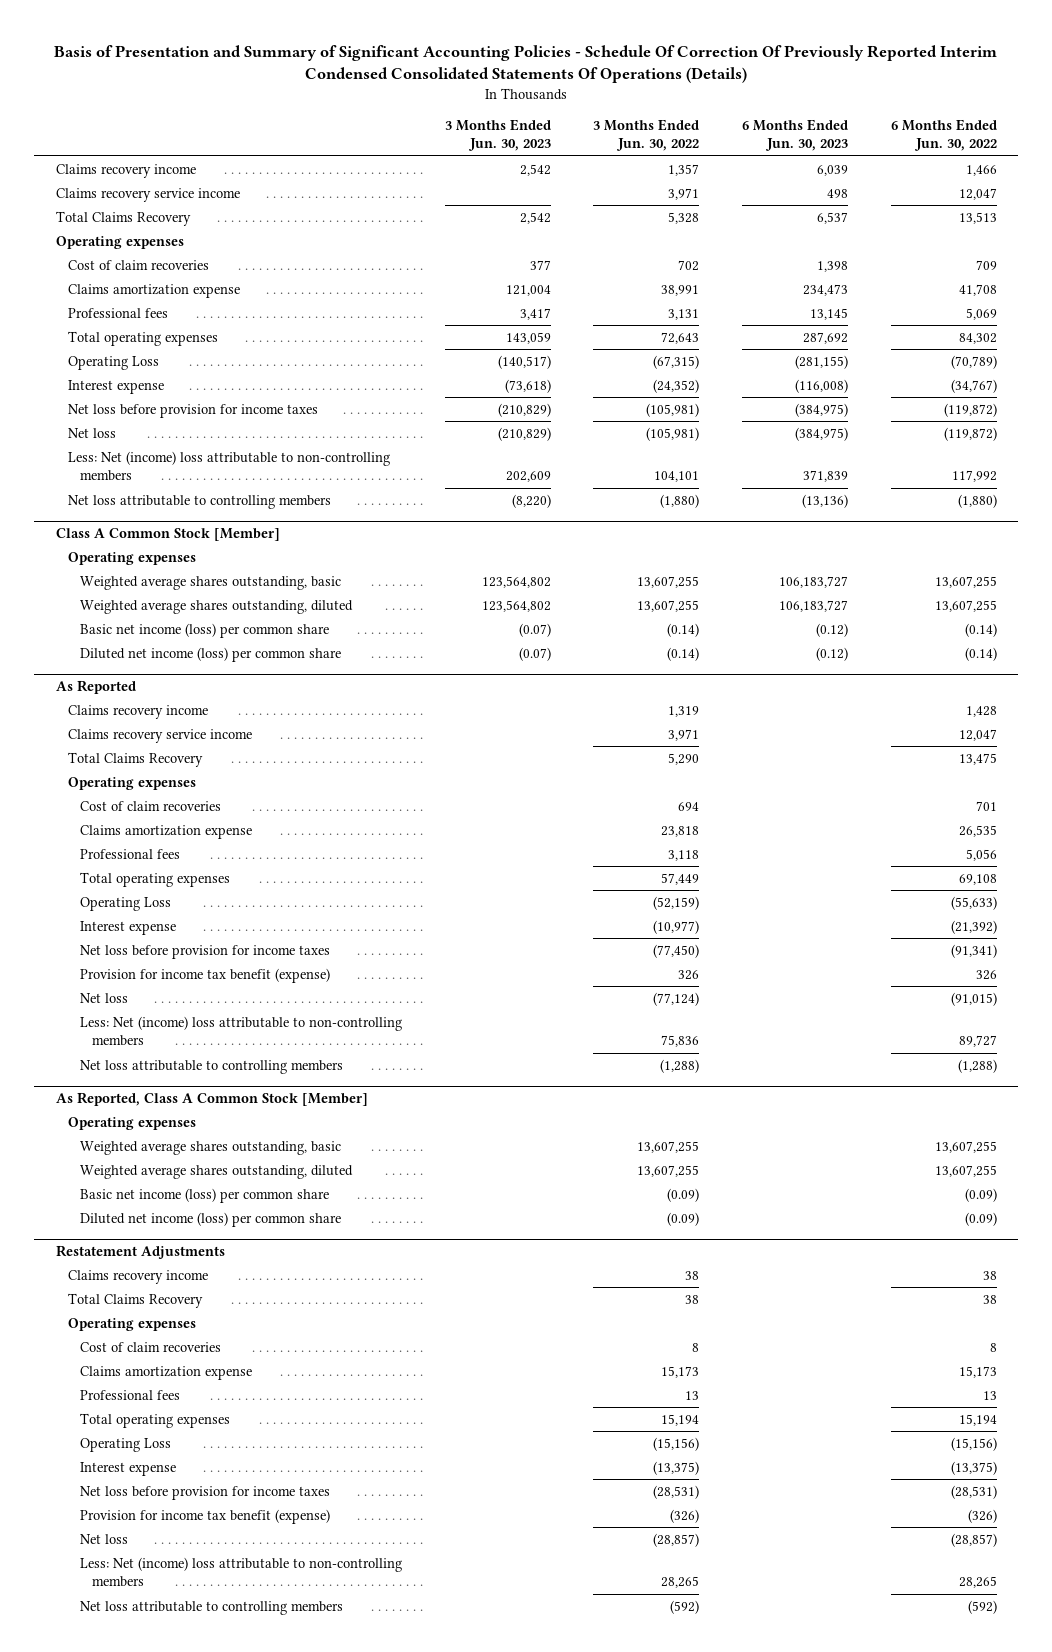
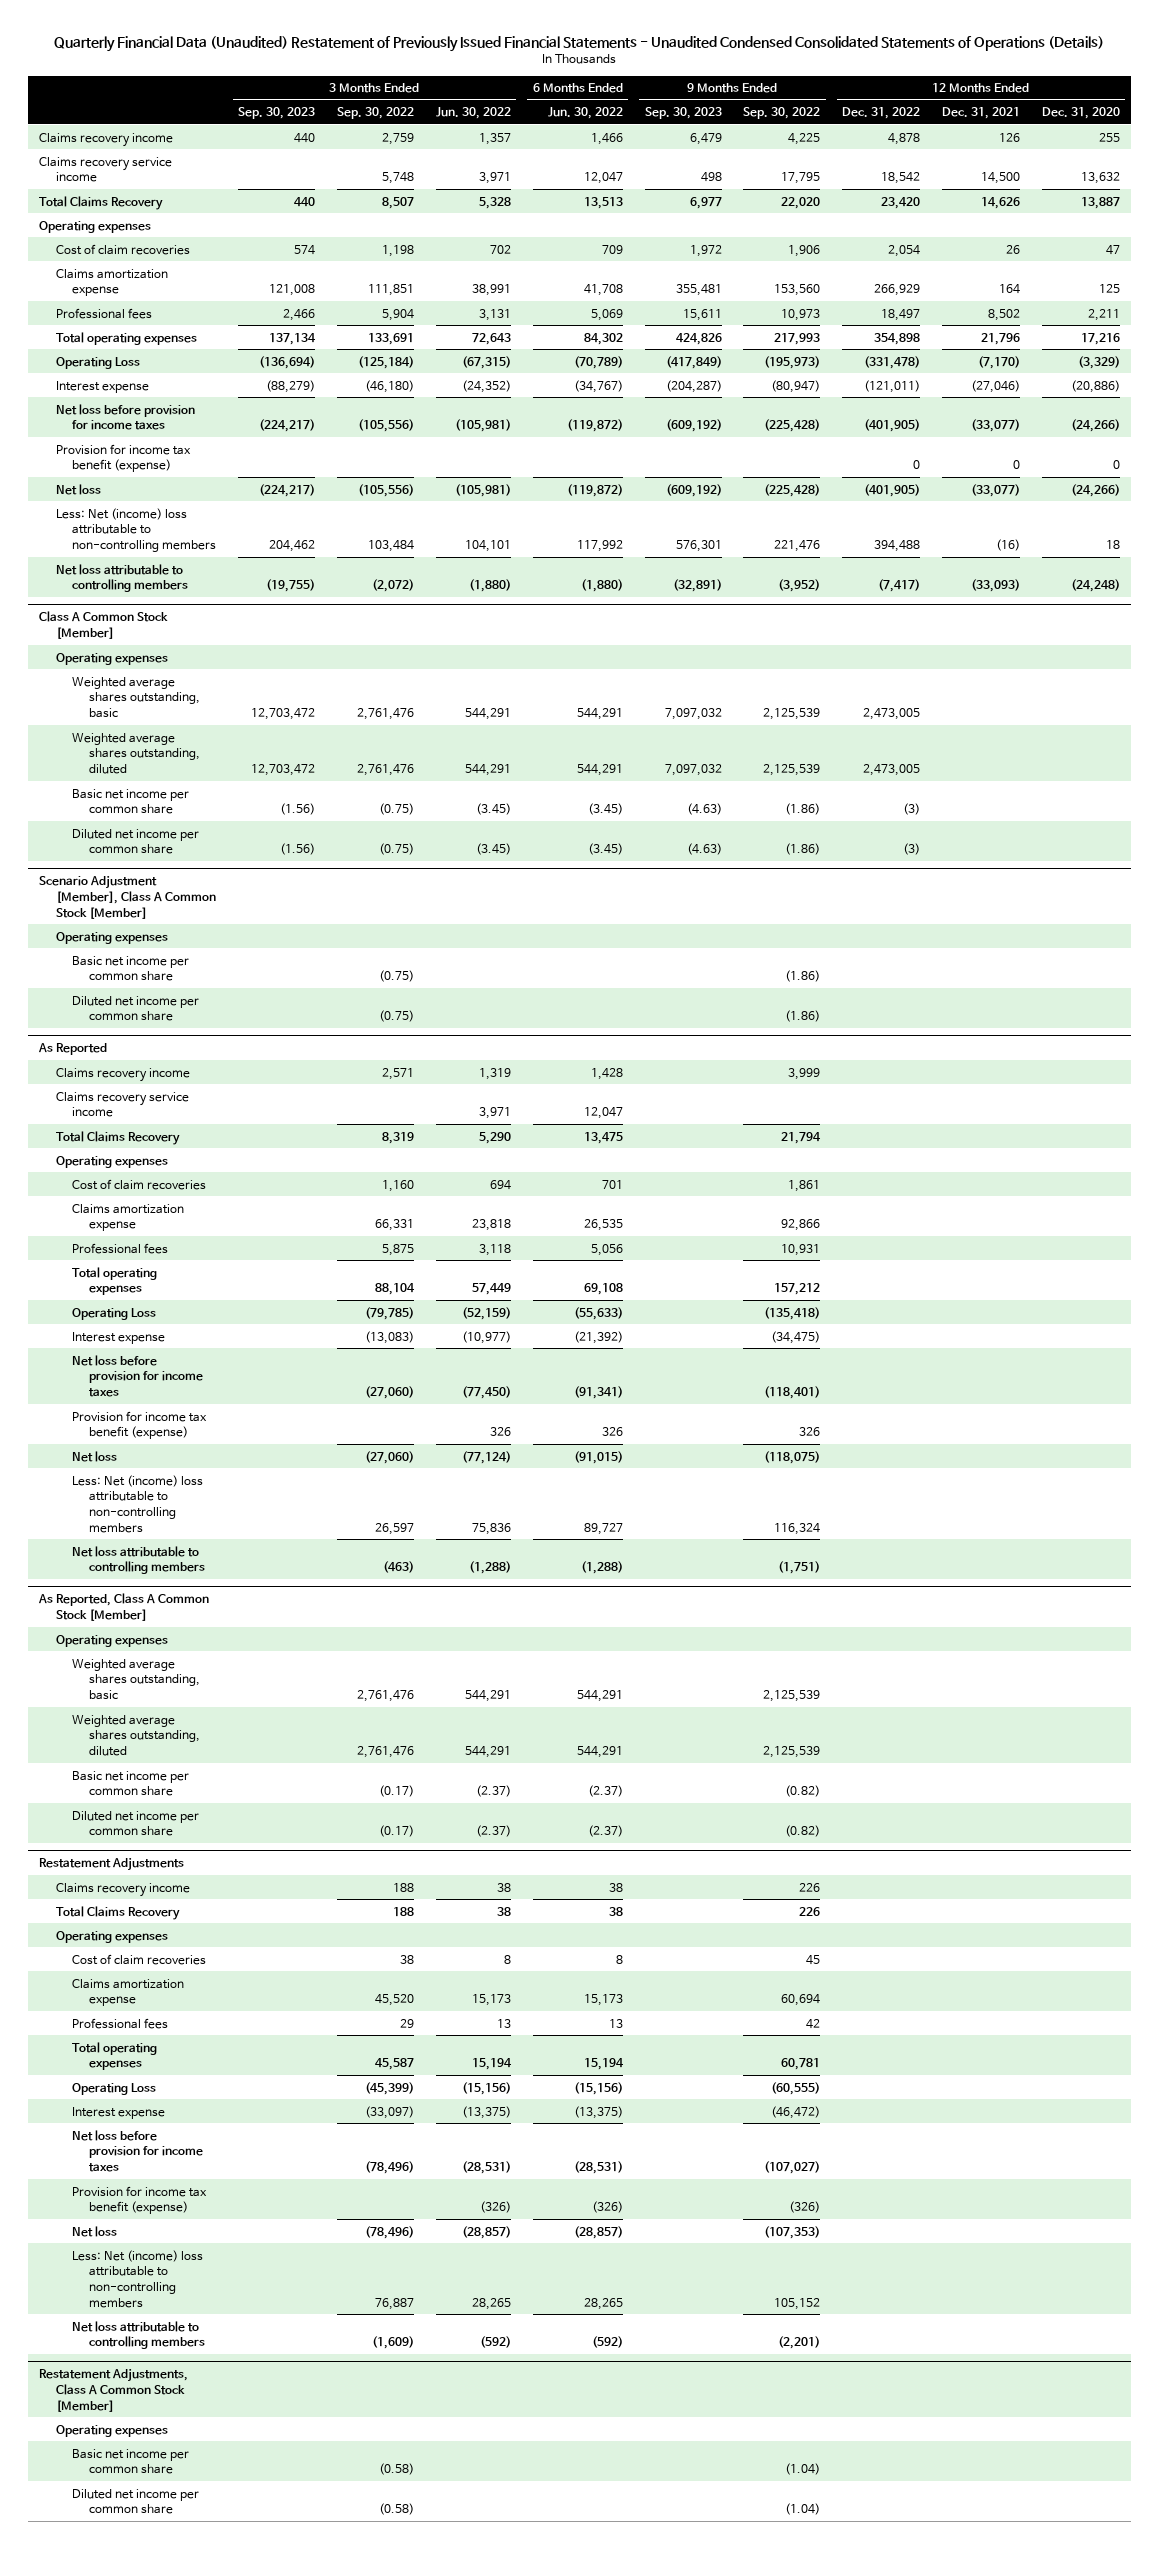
- Basis of Presentation and Summary of Significant Accounting Policies - Schedule Of Correction Of Previously Reported Interim Condensed Consolidated Statements Of Operations (Details)
+ Quarterly Financial Data (Unaudited) Restatement of Previously Issued Financial Statements - Unaudited Condensed Consolidated Statements of Operations (Details)
- | 3 Months Ended Jun. 30, 2023 | 3 Months Ended Jun. 30, 2022 | 6 Months Ended Jun. 30, 2023 | 6 Months Ended Jun. 30, 2022
+ | 3 Months Ended Sep. 30, 2023 | 3 Months Ended Sep. 30, 2022 | 3 Months Ended Jun. 30, 2022 | 6 Months Ended Jun. 30, 2022 | 9 Months Ended Sep. 30, 2023 | 9 Months Ended Sep. 30, 2022 | 12 Months Ended Dec. 31, 2022 | 12 Months Ended Dec. 31, 2021 | 12 Months Ended Dec. 31, 2020
+ Provision for income tax benefit (expense) | | | | | | | 0 | 0 | 0
@ Class A Common Stock [Member]
- Weighted average shares outstanding, basic | 123,564,802 | 13,607,255 | 106,183,727 | 13,607,255
- Weighted average shares outstanding, diluted | 123,564,802 | 13,607,255 | 106,183,727 | 13,607,255
- Basic net income (loss) per common share | (0.07) | (0.14) | (0.12) | (0.14)
- Diluted net income (loss) per common share | (0.07) | (0.14) | (0.12) | (0.14)
+ Weighted average shares outstanding, basic | 12,703,472 | 2,761,476 | 544,291 | 544,291 | 7,097,032 | 2,125,539 | 2,473,005 | |
+ Weighted average shares outstanding, diluted | 12,703,472 | 2,761,476 | 544,291 | 544,291 | 7,097,032 | 2,125,539 | 2,473,005 | |
+ Basic net income per common share | (1.56) | (0.75) | (3.45) | (3.45) | (4.63) | (1.86) | (3) | |
+ Diluted net income per common share | (1.56) | (0.75) | (3.45) | (3.45) | (4.63) | (1.86) | (3) | |
+ Scenario Adjustment [Member], Class A Common Stock [Member]
+ Operating expenses
+ Basic net income per common share | | (0.75) | | | | (1.86) | | |
+ Diluted net income per common share | | (0.75) | | | | (1.86) | | |
@ As Reported, Class A Common Stock [Member]
- Weighted average shares outstanding, basic | | 13,607,255 | | 13,607,255
- Weighted average shares outstanding, diluted | | 13,607,255 | | 13,607,255
- Basic net income (loss) per common share | | (0.09) | | (0.09)
- Diluted net income (loss) per common share | | (0.09) | | (0.09)
+ Weighted average shares outstanding, basic | | 2,761,476 | 544,291 | 544,291 | | 2,125,539 | | |
+ Weighted average shares outstanding, diluted | | 2,761,476 | 544,291 | 544,291 | | 2,125,539 | | |
+ Basic net income per common share | | (0.17) | (2.37) | (2.37) | | (0.82) | | |
+ Diluted net income per common share | | (0.17) | (2.37) | (2.37) | | (0.82) | | |
+ Restatement Adjustments, Class A Common Stock [Member]
+ Operating expenses
+ Basic net income per common share | | (0.58) | | | | (1.04) | | |
+ Diluted net income per common share | | (0.58) | | | | (1.04) | | |

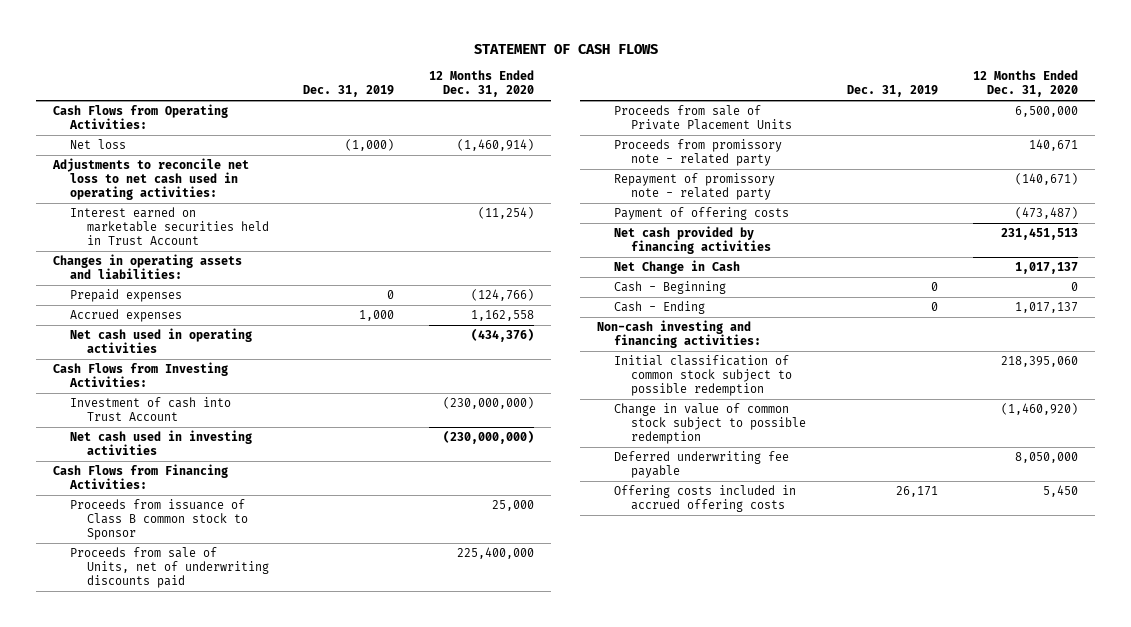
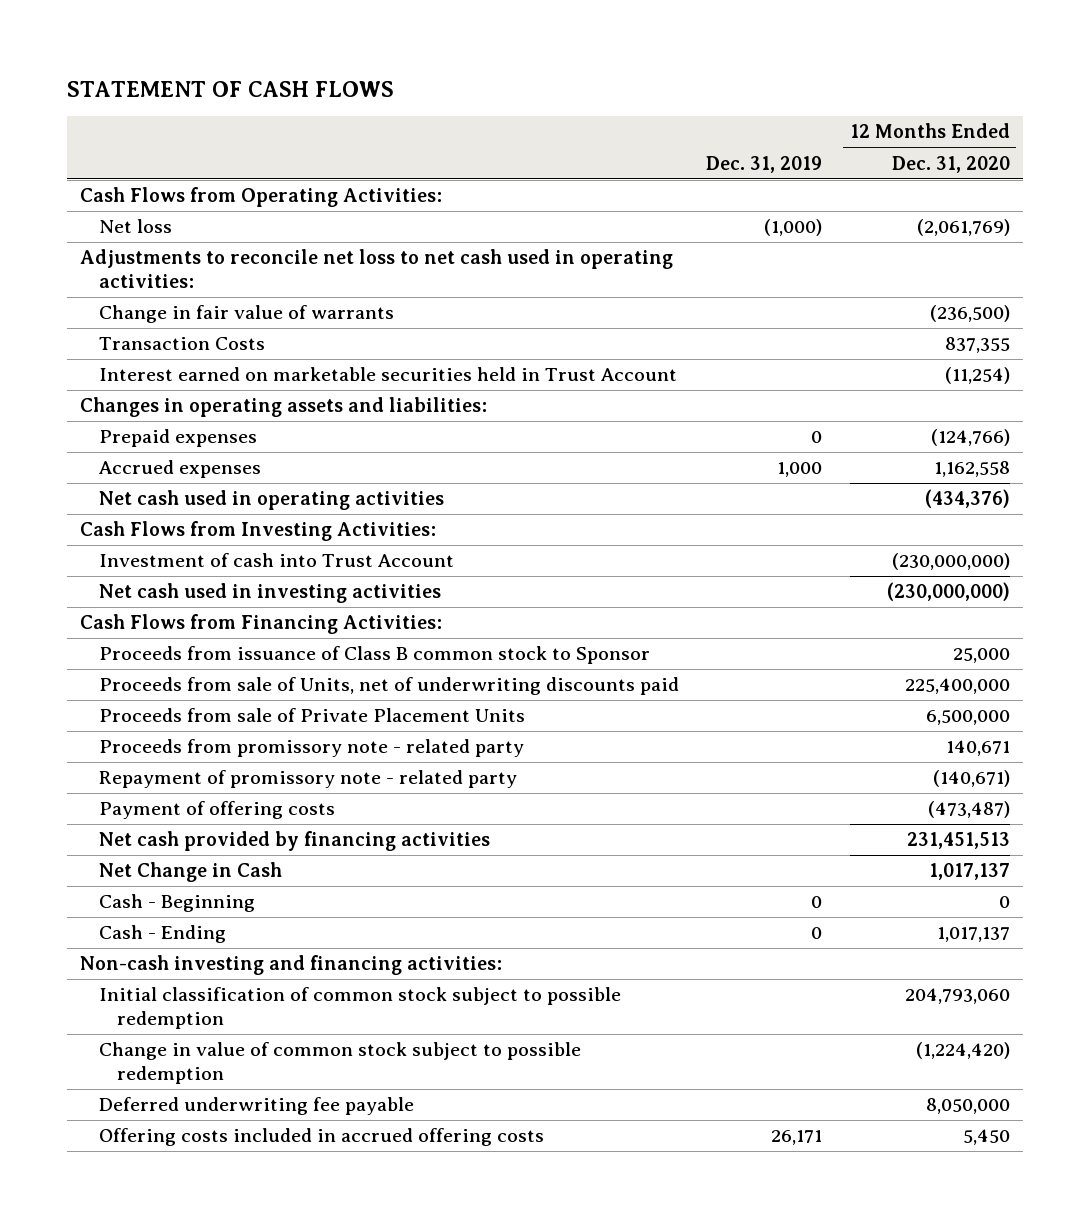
- Net loss | (1,000) | (1,460,914)
+ Net loss | (1,000) | (2,061,769)
+ Change in fair value of warrants | | (236,500)
+ Transaction Costs | | 837,355
- Initial classification of common stock subject to possible redemption | | 218,395,060
- Change in value of common stock subject to possible redemption | | (1,460,920)
+ Initial classification of common stock subject to possible redemption | | 204,793,060
+ Change in value of common stock subject to possible redemption | | (1,224,420)

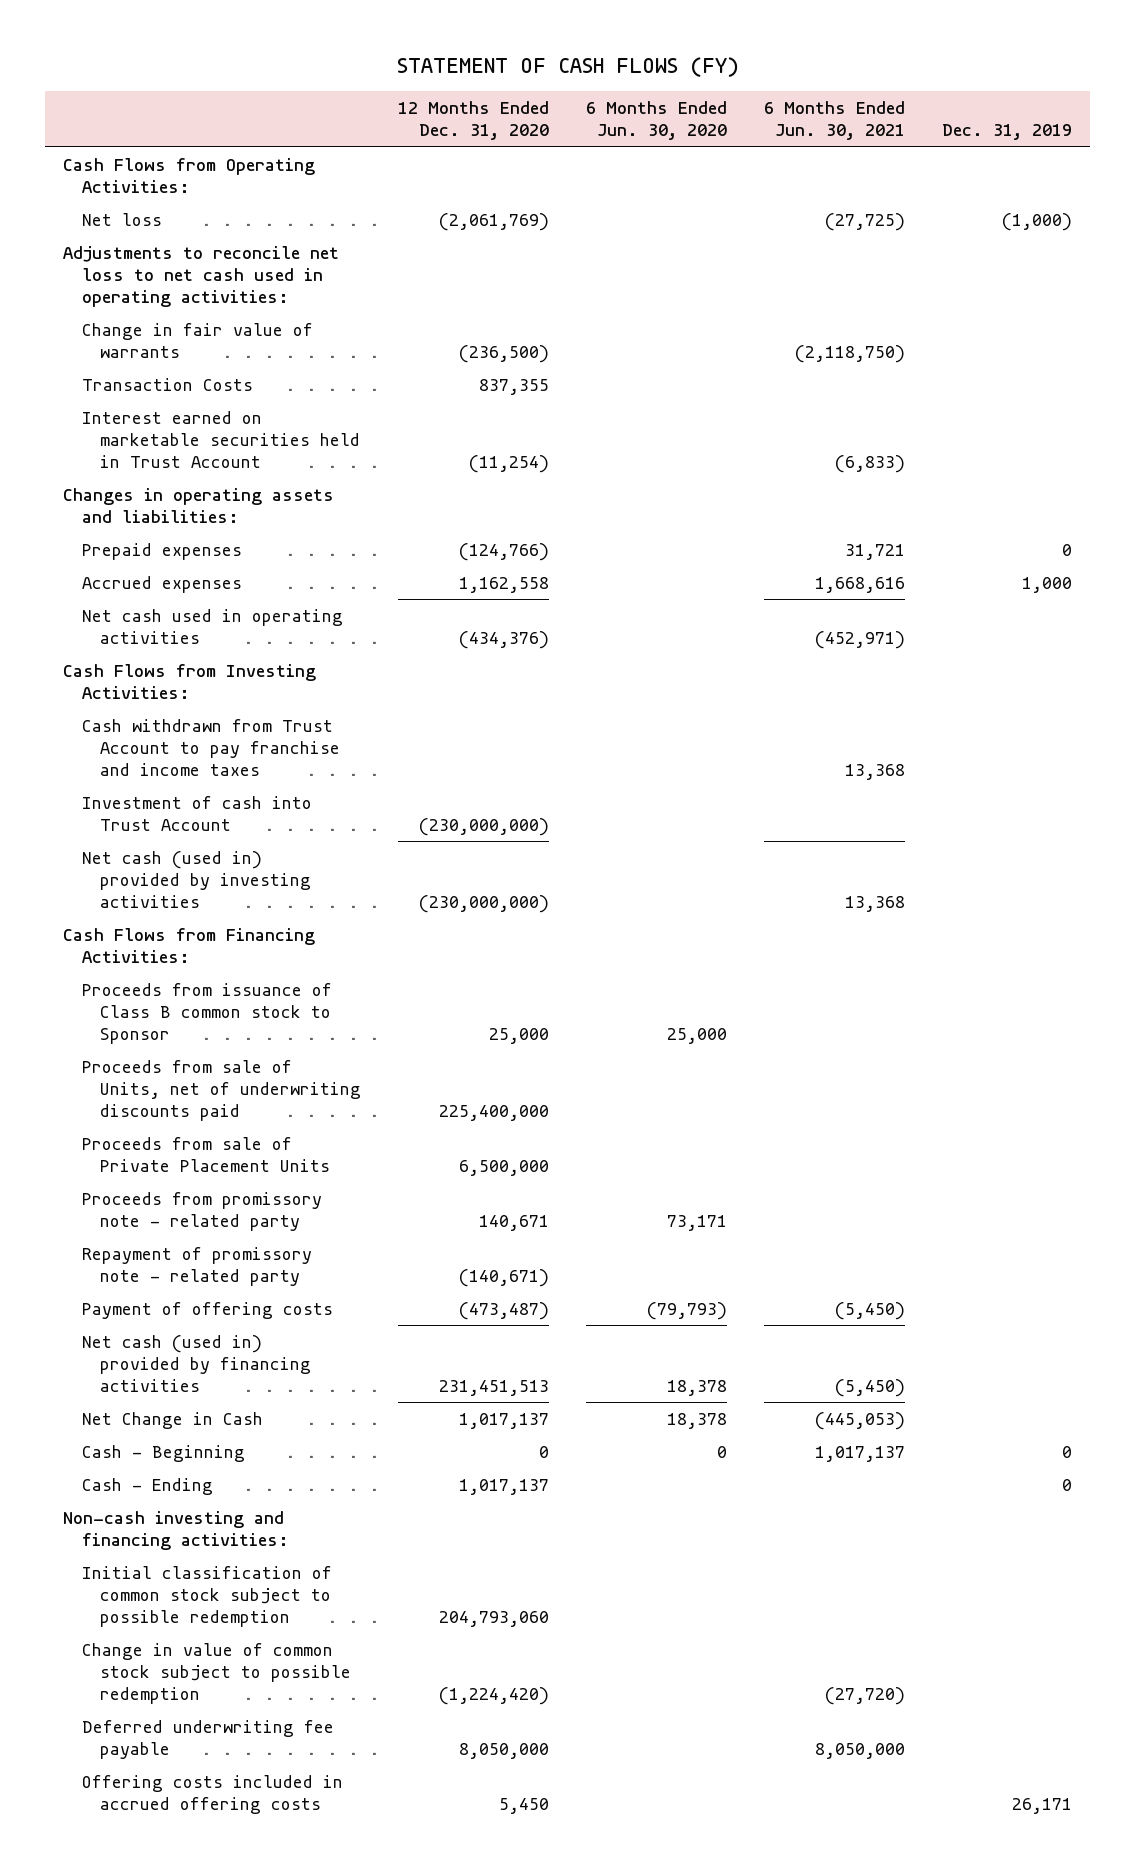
- STATEMENT OF CASH FLOWS
+ STATEMENT OF CASH FLOWS (FY)
- | Dec. 31, 2019 | 12 Months Ended Dec. 31, 2020
+ | 12 Months Ended Dec. 31, 2020 | 6 Months Ended Jun. 30, 2020 | 6 Months Ended Jun. 30, 2021 | Dec. 31, 2019
+ Cash withdrawn from Trust Account to pay franchise and income taxes | | | 13,368 |
- Net cash used in investing activities | | (230,000,000)
+ Net cash (used in) provided by investing activities | (230,000,000) | | 13,368 |
- Net cash provided by financing activities | | 231,451,513
+ Net cash (used in) provided by financing activities | 231,451,513 | 18,378 | (5,450) |

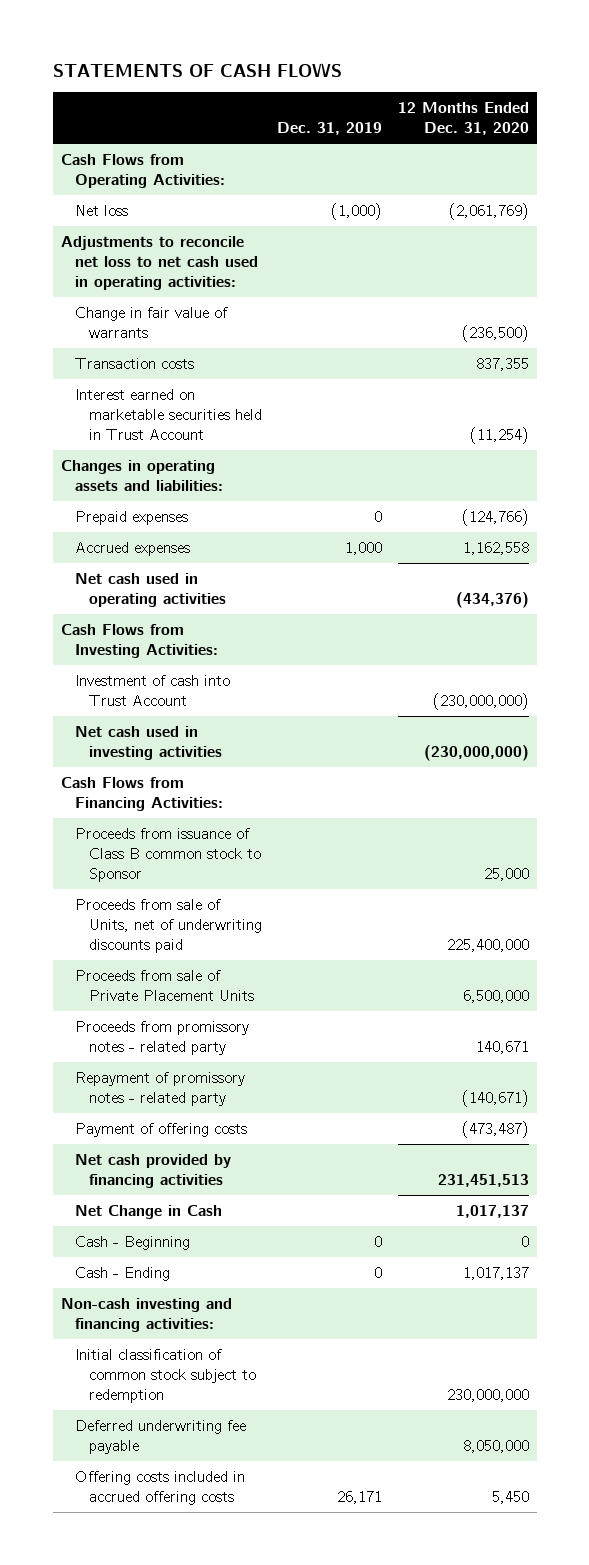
- STATEMENT OF CASH FLOWS (FY)
+ STATEMENTS OF CASH FLOWS
- | 12 Months Ended Dec. 31, 2020 | 6 Months Ended Jun. 30, 2020 | 6 Months Ended Jun. 30, 2021 | Dec. 31, 2019
+ | Dec. 31, 2019 | 12 Months Ended Dec. 31, 2020
- Transaction Costs | 837,355 | | |
+ Transaction costs | | 837,355
- Cash withdrawn from Trust Account to pay franchise and income taxes | | | 13,368 |
- Net cash (used in) provided by investing activities | (230,000,000) | | 13,368 |
+ Net cash used in investing activities | | (230,000,000)
- Proceeds from promissory note - related party | 140,671 | 73,171 | |
- Repayment of promissory note - related party | (140,671) | | |
+ Proceeds from promissory notes - related party | | 140,671
+ Repayment of promissory notes - related party | | (140,671)
- Net cash (used in) provided by financing activities | 231,451,513 | 18,378 | (5,450) |
+ Net cash provided by financing activities | | 231,451,513
- Initial classification of common stock subject to possible redemption | 204,793,060 | | |
- Change in value of common stock subject to possible redemption | (1,224,420) | | (27,720) |
+ Initial classification of common stock subject to redemption | | 230,000,000

